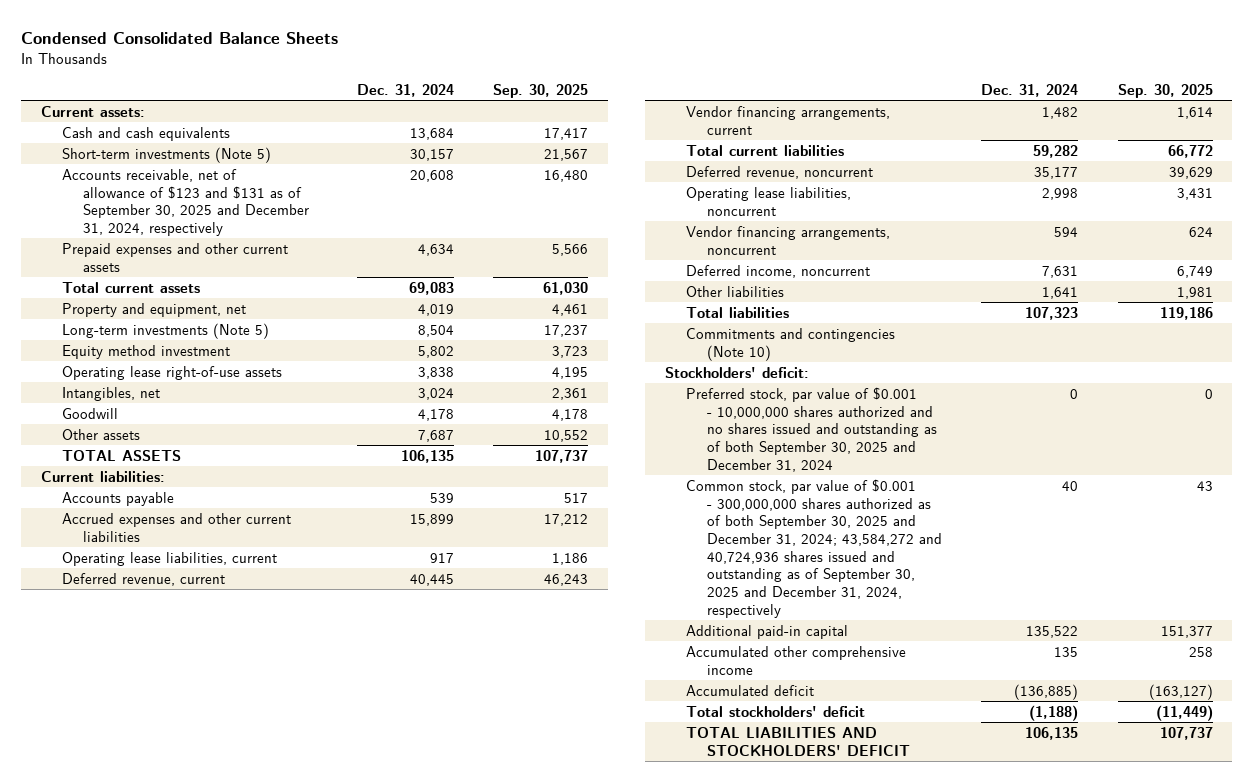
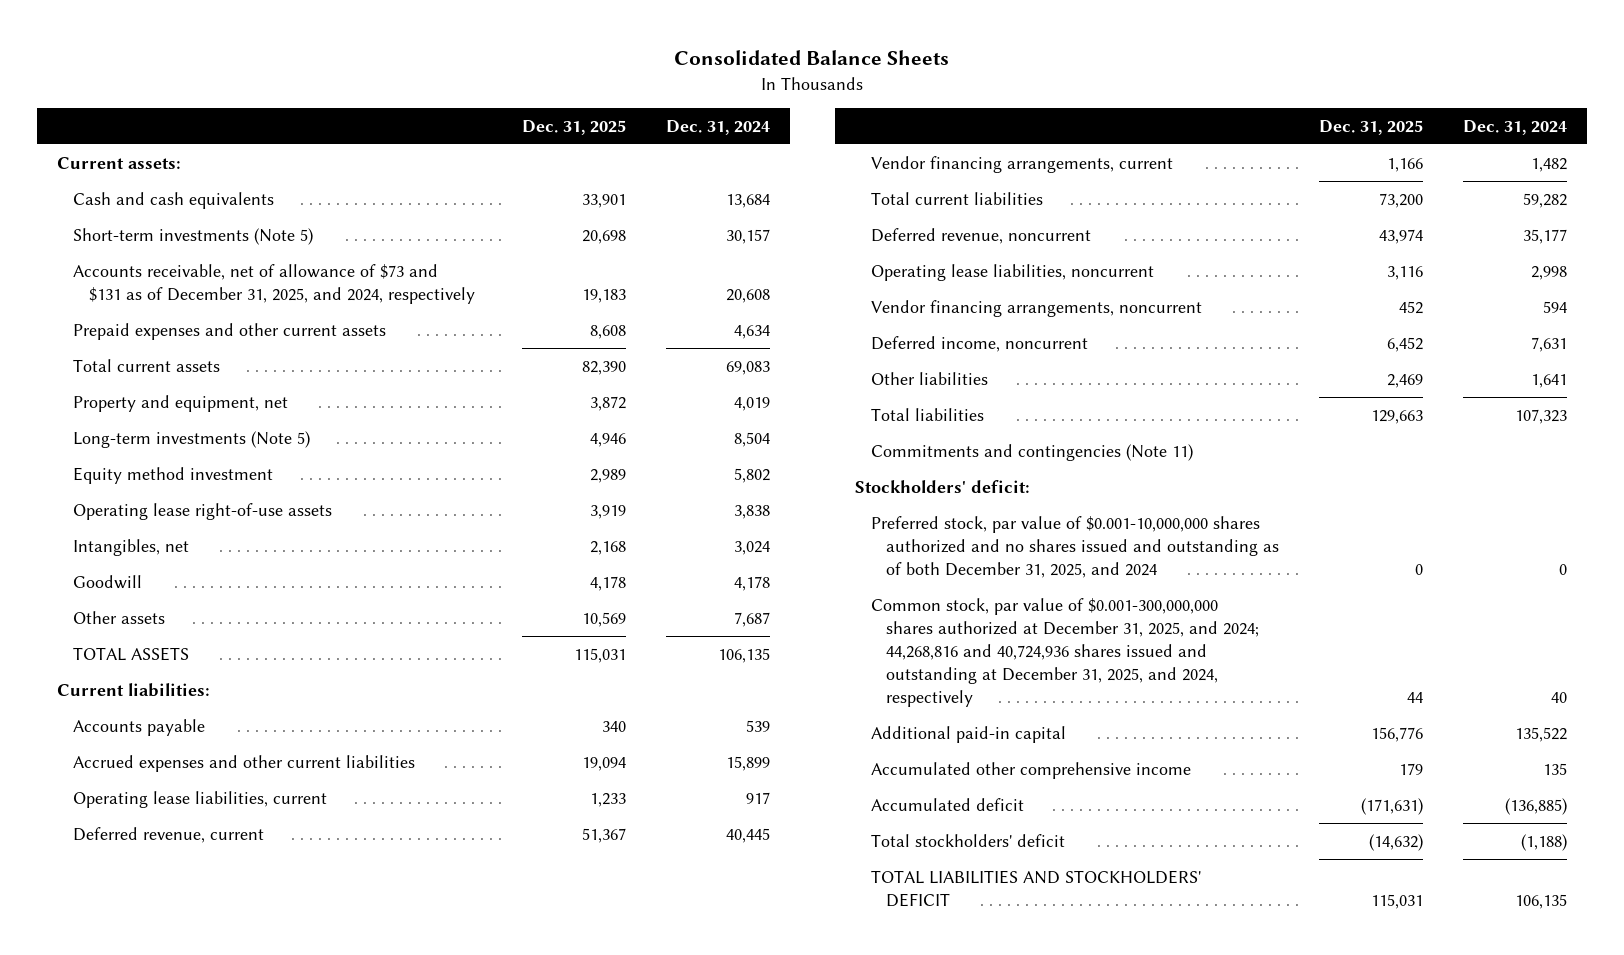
- Condensed Consolidated Balance Sheets
+ Consolidated Balance Sheets
- | Dec. 31, 2024 | Sep. 30, 2025
+ | Dec. 31, 2025 | Dec. 31, 2024
- Accounts receivable, net of allowance of $123 and $131 as of September 30, 2025 and December 31, 2024, respectively | 20,608 | 16,480
+ Accounts receivable, net of allowance of $73 and $131 as of December 31, 2025, and 2024, respectively | 19,183 | 20,608
- Commitments and contingencies (Note 10)
+ Commitments and contingencies (Note 11)
- Preferred stock, par value of $0.001 - 10,000,000 shares authorized and no shares issued and outstanding as of both September 30, 2025 and December 31, 2024 | 0 | 0
- Common stock, par value of $0.001 - 300,000,000 shares authorized as of both September 30, 2025 and December 31, 2024; 43,584,272 and 40,724,936 shares issued and outstanding as of September 30, 2025 and December 31, 2024, respectively | 40 | 43
+ Preferred stock, par value of $0.001-10,000,000 shares authorized and no shares issued and outstanding as of both December 31, 2025, and 2024 | 0 | 0
+ Common stock, par value of $0.001-300,000,000 shares authorized at December 31, 2025, and 2024; 44,268,816 and 40,724,936 shares issued and outstanding at December 31, 2025, and 2024, respectively | 44 | 40

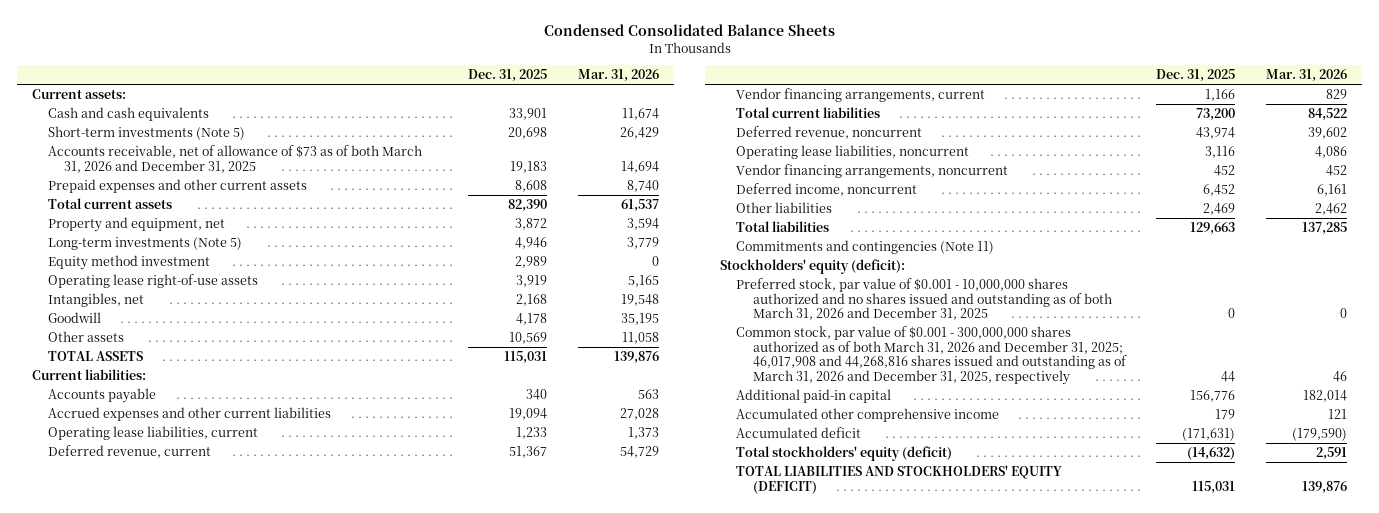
- Consolidated Balance Sheets
+ Condensed Consolidated Balance Sheets
- | Dec. 31, 2025 | Dec. 31, 2024
+ | Dec. 31, 2025 | Mar. 31, 2026
- Accounts receivable, net of allowance of $73 and $131 as of December 31, 2025, and 2024, respectively | 19,183 | 20,608
+ Accounts receivable, net of allowance of $73 as of both March 31, 2026 and December 31, 2025 | 19,183 | 14,694
- Stockholders' deficit:
- Preferred stock, par value of $0.001-10,000,000 shares authorized and no shares issued and outstanding as of both December 31, 2025, and 2024 | 0 | 0
- Common stock, par value of $0.001-300,000,000 shares authorized at December 31, 2025, and 2024; 44,268,816 and 40,724,936 shares issued and outstanding at December 31, 2025, and 2024, respectively | 44 | 40
+ Stockholders' equity (deficit):
+ Preferred stock, par value of $0.001 - 10,000,000 shares authorized and no shares issued and outstanding as of both March 31, 2026 and December 31, 2025 | 0 | 0
+ Common stock, par value of $0.001 - 300,000,000 shares authorized as of both March 31, 2026 and December 31, 2025; 46,017,908 and 44,268,816 shares issued and outstanding as of March 31, 2026 and December 31, 2025, respectively | 44 | 46
- Total stockholders' deficit | (14,632) | (1,188)
- TOTAL LIABILITIES AND STOCKHOLDERS' DEFICIT | 115,031 | 106,135
+ Total stockholders' equity (deficit) | (14,632) | 2,591
+ TOTAL LIABILITIES AND STOCKHOLDERS' EQUITY (DEFICIT) | 115,031 | 139,876

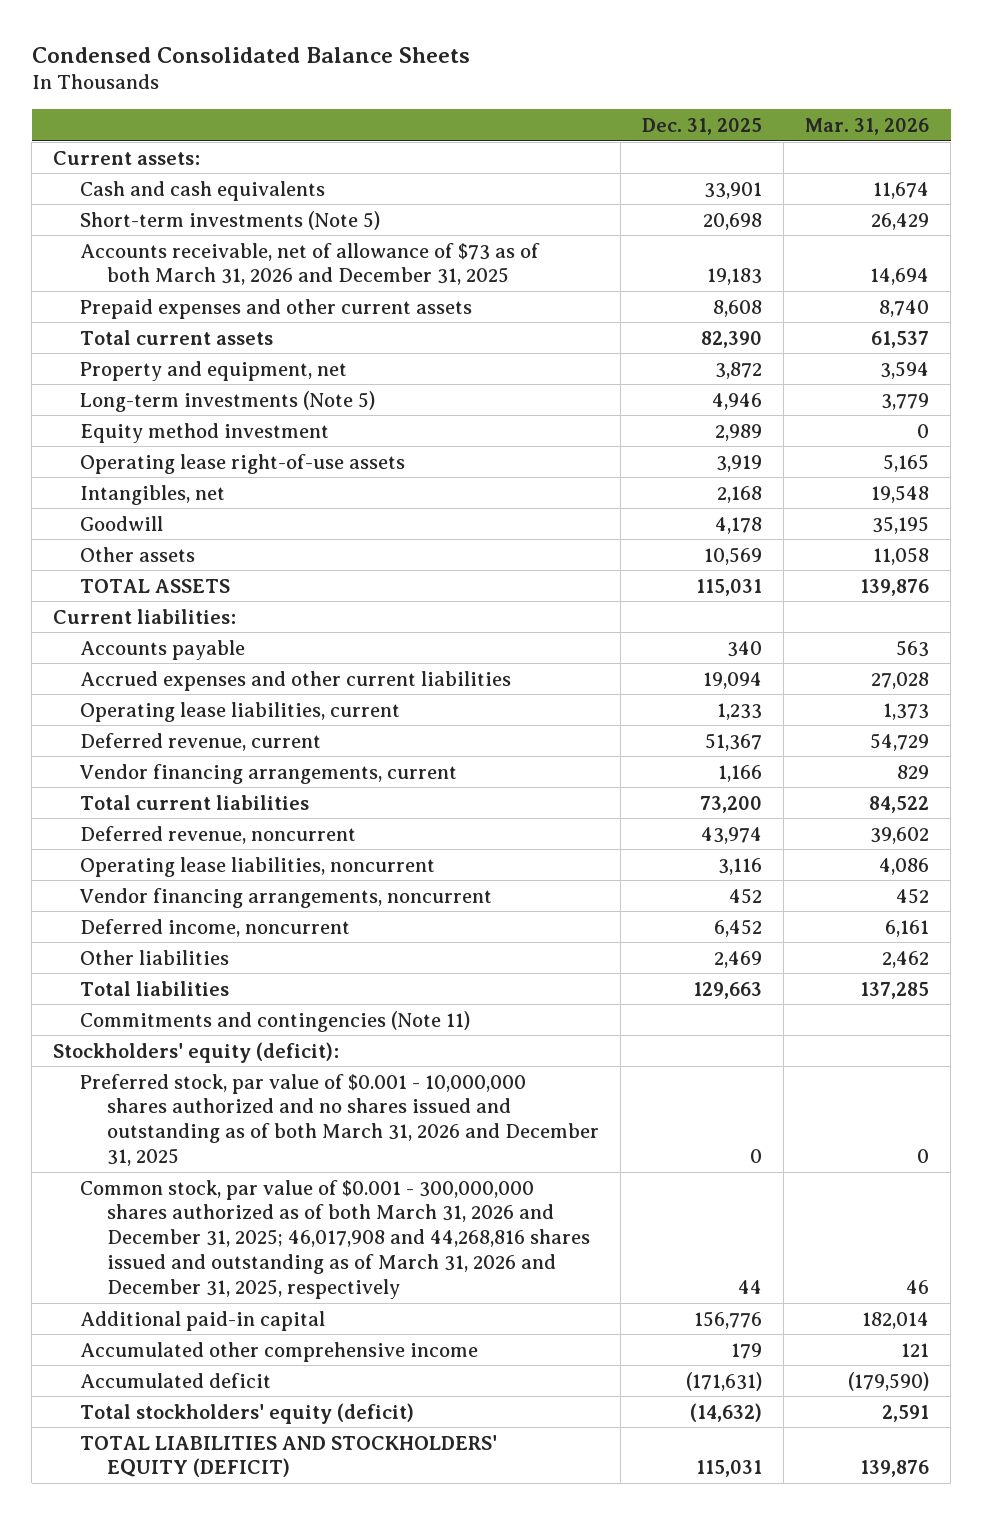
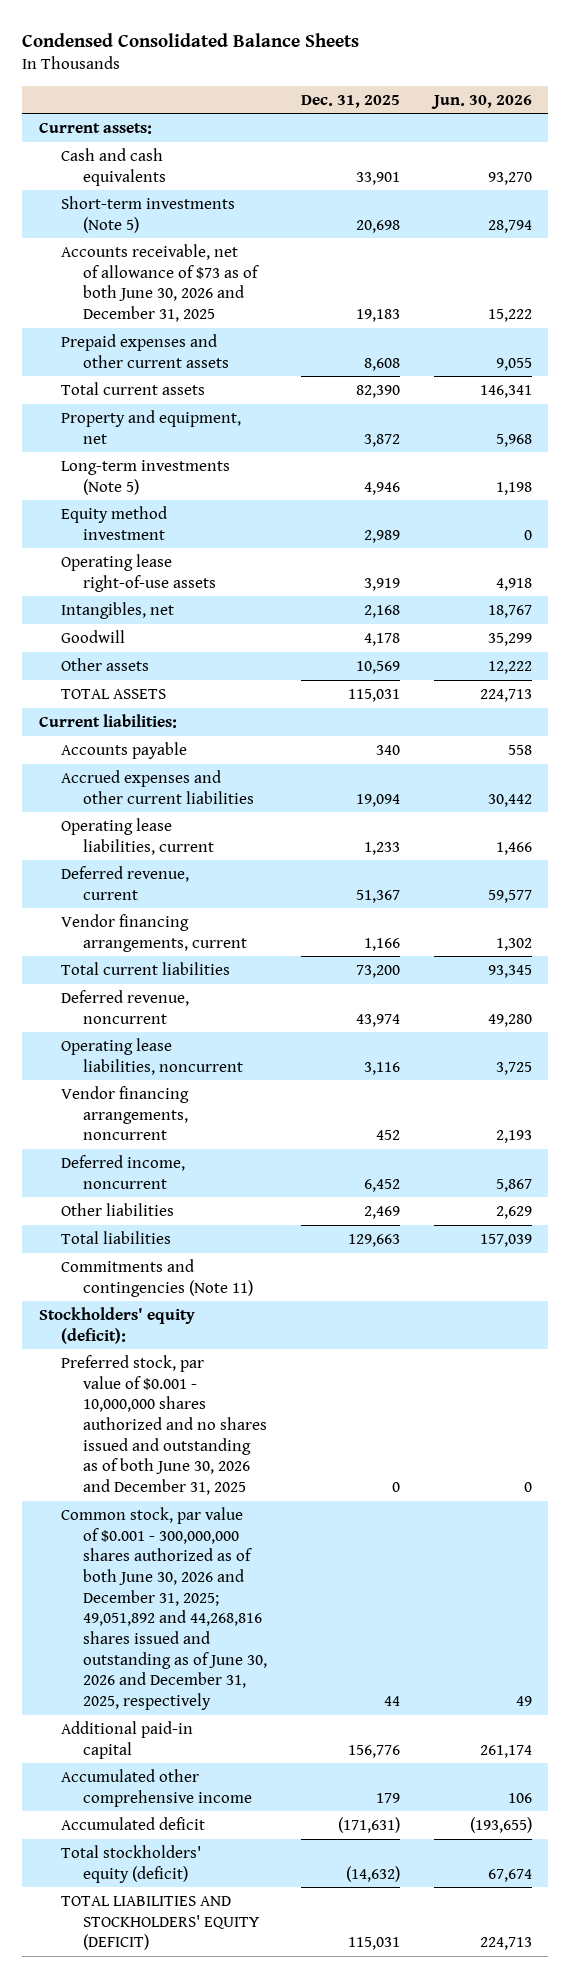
- | Dec. 31, 2025 | Mar. 31, 2026
+ | Dec. 31, 2025 | Jun. 30, 2026
- Accounts receivable, net of allowance of $73 as of both March 31, 2026 and December 31, 2025 | 19,183 | 14,694
+ Accounts receivable, net of allowance of $73 as of both June 30, 2026 and December 31, 2025 | 19,183 | 15,222
- Preferred stock, par value of $0.001 - 10,000,000 shares authorized and no shares issued and outstanding as of both March 31, 2026 and December 31, 2025 | 0 | 0
- Common stock, par value of $0.001 - 300,000,000 shares authorized as of both March 31, 2026 and December 31, 2025; 46,017,908 and 44,268,816 shares issued and outstanding as of March 31, 2026 and December 31, 2025, respectively | 44 | 46
+ Preferred stock, par value of $0.001 - 10,000,000 shares authorized and no shares issued and outstanding as of both June 30, 2026 and December 31, 2025 | 0 | 0
+ Common stock, par value of $0.001 - 300,000,000 shares authorized as of both June 30, 2026 and December 31, 2025; 49,051,892 and 44,268,816 shares issued and outstanding as of June 30, 2026 and December 31, 2025, respectively | 44 | 49

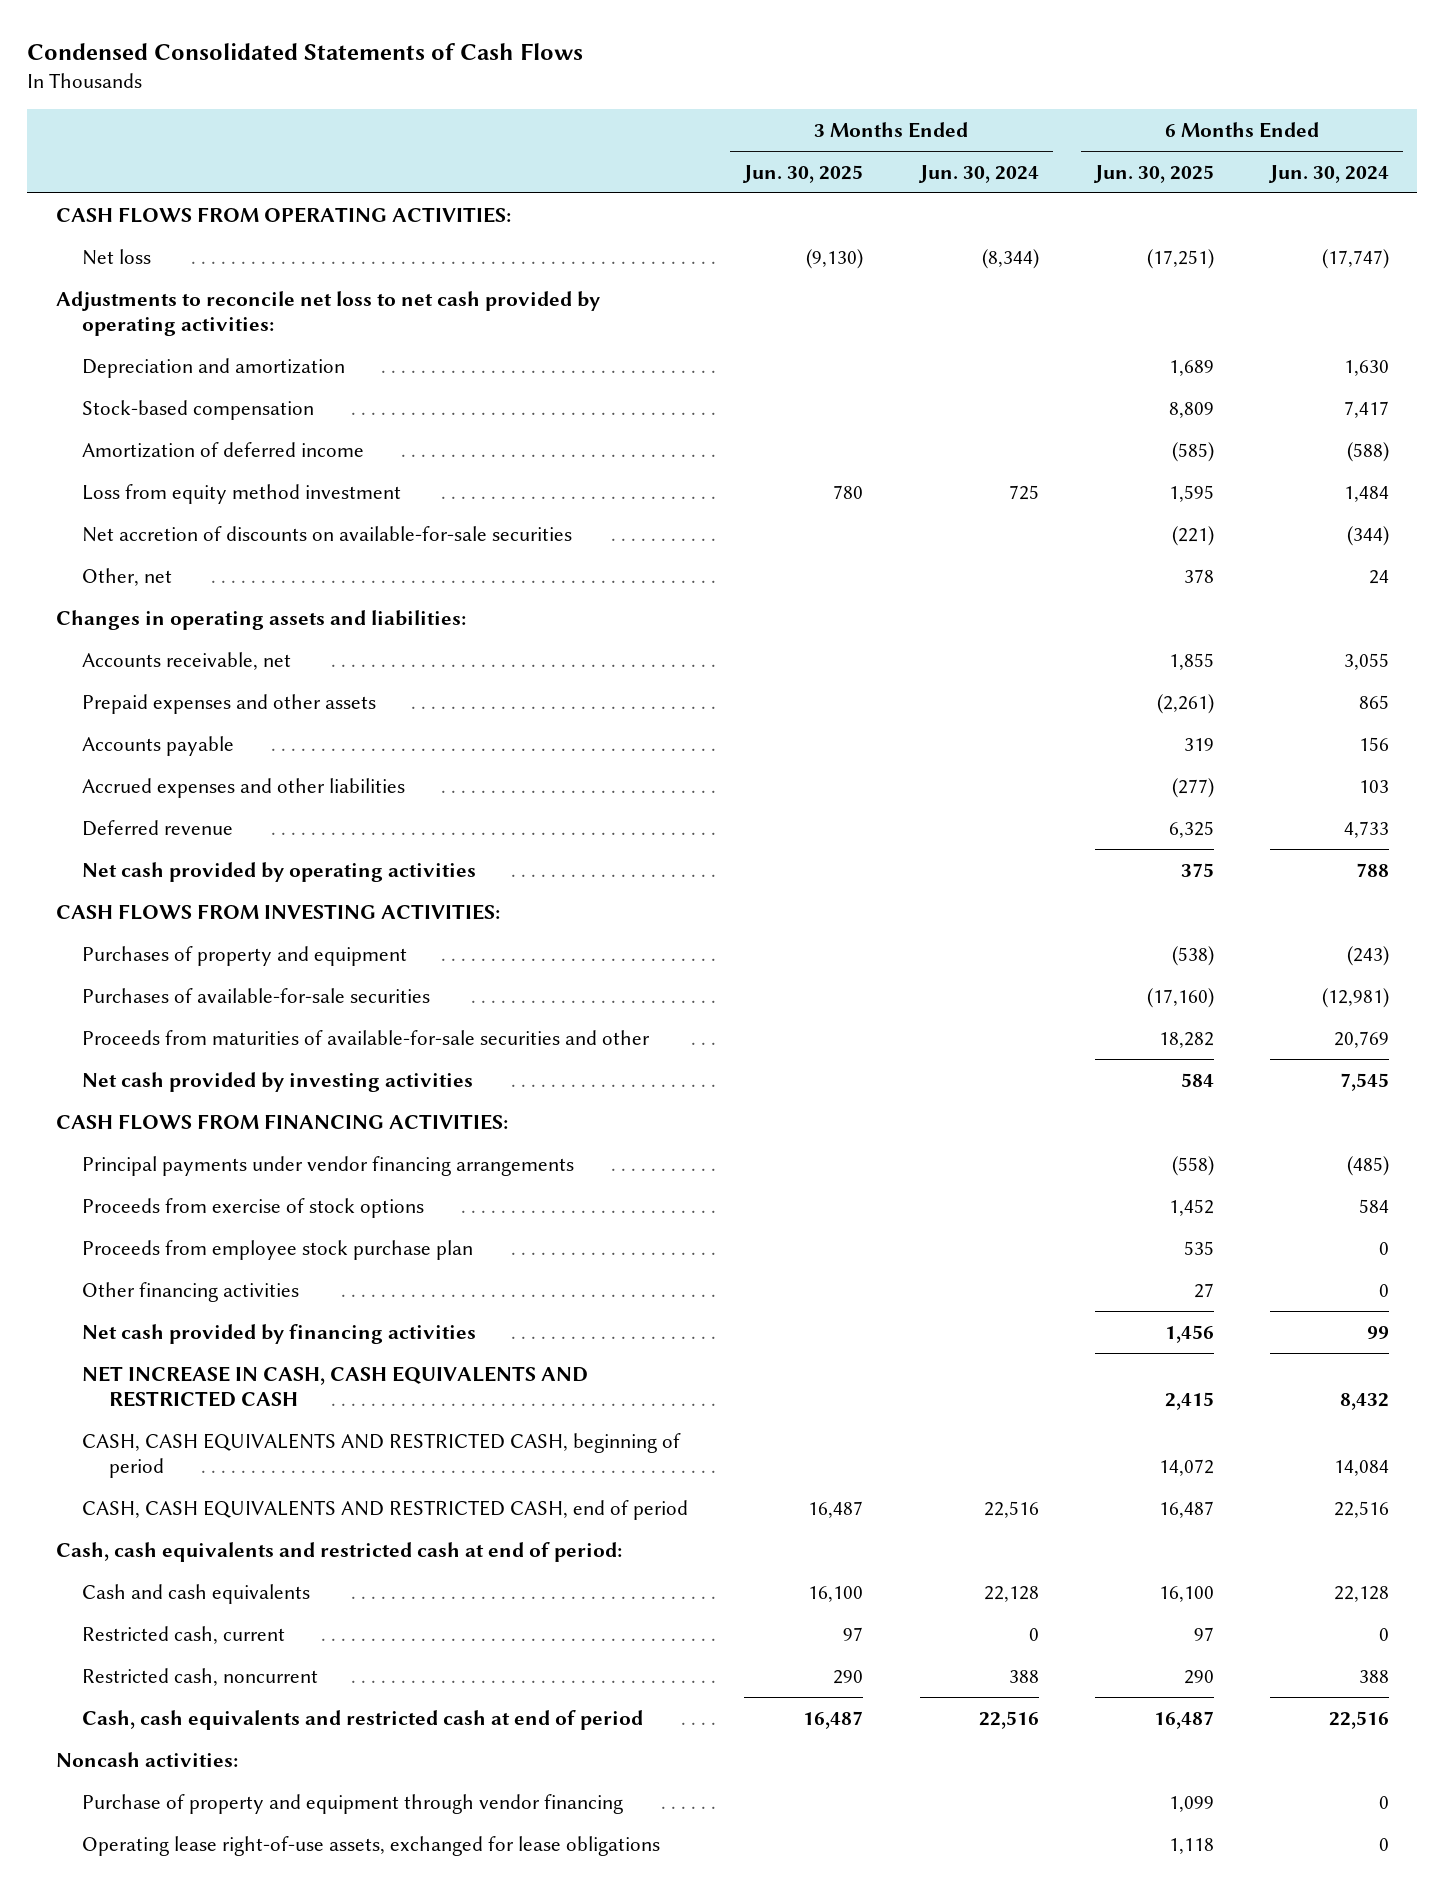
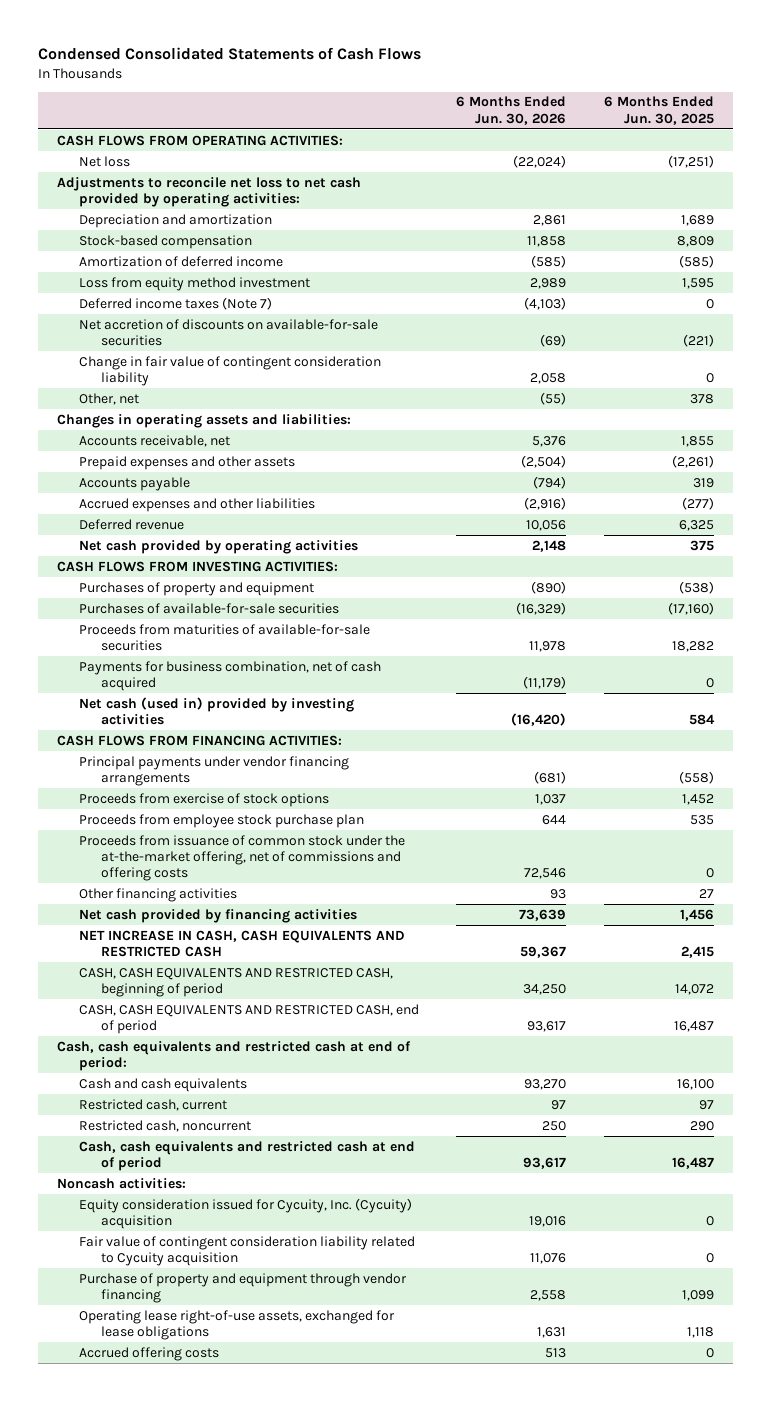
- | 3 Months Ended Jun. 30, 2025 | 3 Months Ended Jun. 30, 2024 | 6 Months Ended Jun. 30, 2025 | 6 Months Ended Jun. 30, 2024
+ | 6 Months Ended Jun. 30, 2026 | 6 Months Ended Jun. 30, 2025
+ Deferred income taxes (Note 7) | (4,103) | 0
+ Change in fair value of contingent consideration liability | 2,058 | 0
- Proceeds from maturities of available-for-sale securities and other | | | 18,282 | 20,769
- Net cash provided by investing activities | | | 584 | 7,545
+ Proceeds from maturities of available-for-sale securities | 11,978 | 18,282
+ Payments for business combination, net of cash acquired | (11,179) | 0
+ Net cash (used in) provided by investing activities | (16,420) | 584
+ Proceeds from issuance of common stock under the at-the-market offering, net of commissions and offering costs | 72,546 | 0
+ Equity consideration issued for Cycuity, Inc. (Cycuity) acquisition | 19,016 | 0
+ Fair value of contingent consideration liability related to Cycuity acquisition | 11,076 | 0
+ Accrued offering costs | 513 | 0

